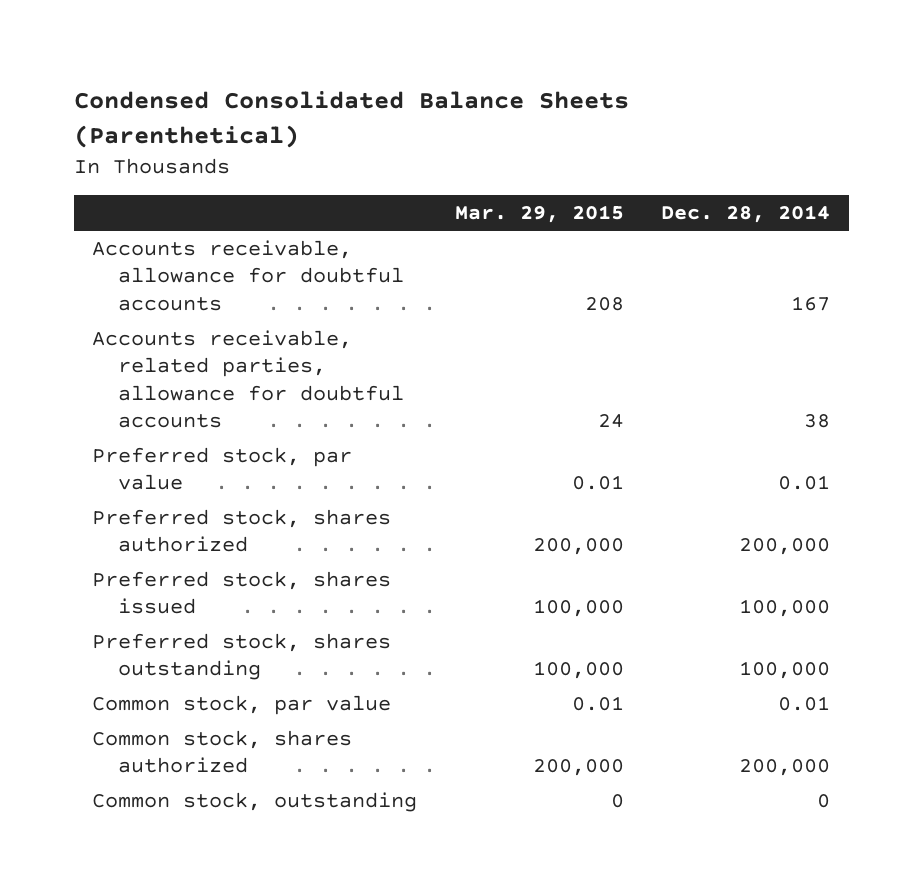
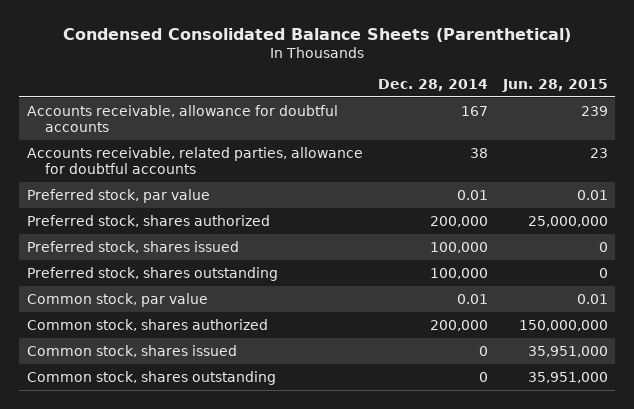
- | Mar. 29, 2015 | Dec. 28, 2014
+ | Dec. 28, 2014 | Jun. 28, 2015
- Common stock, outstanding | 0 | 0
+ Common stock, shares issued | 0 | 35,951,000
+ Common stock, shares outstanding | 0 | 35,951,000

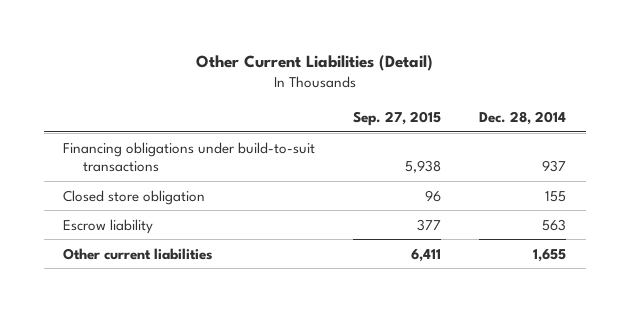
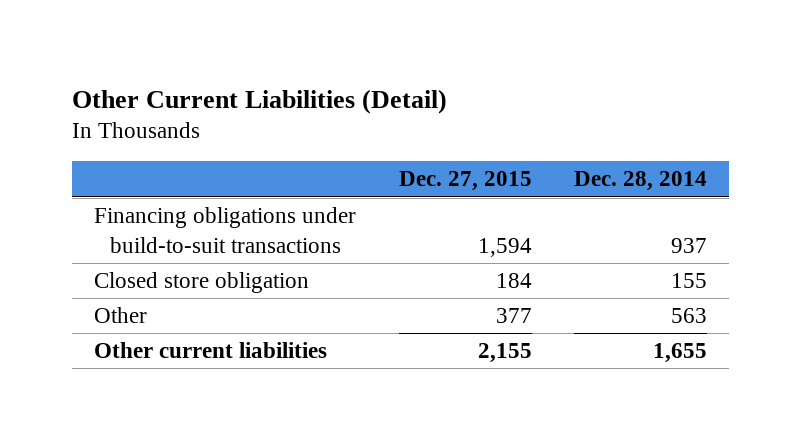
- | Sep. 27, 2015 | Dec. 28, 2014
+ | Dec. 27, 2015 | Dec. 28, 2014
- Escrow liability | 377 | 563
+ Other | 377 | 563

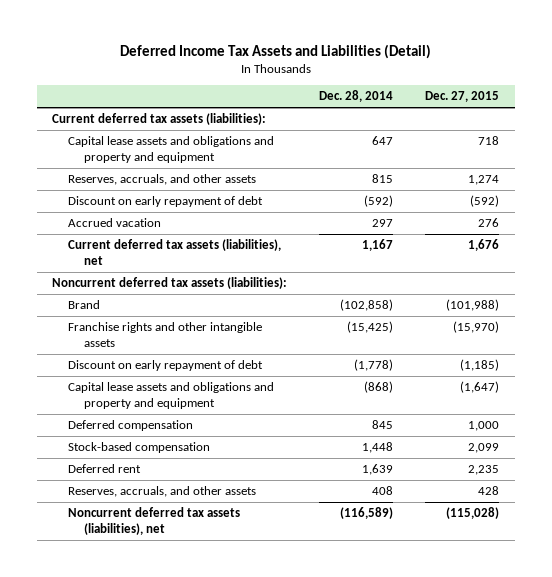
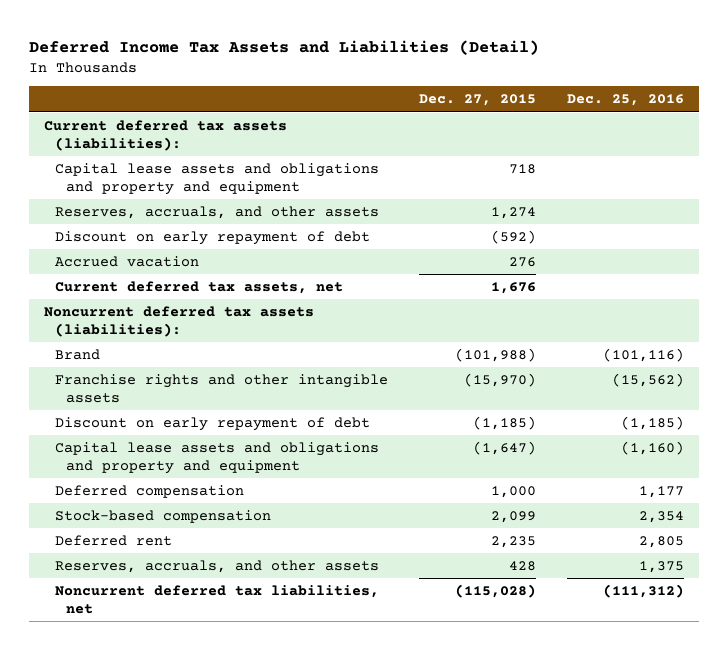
- | Dec. 28, 2014 | Dec. 27, 2015
+ | Dec. 27, 2015 | Dec. 25, 2016
- Current deferred tax assets (liabilities), net | 1,167 | 1,676
+ Current deferred tax assets, net | 1,676 |
- Noncurrent deferred tax assets (liabilities), net | (116,589) | (115,028)
+ Noncurrent deferred tax liabilities, net | (115,028) | (111,312)

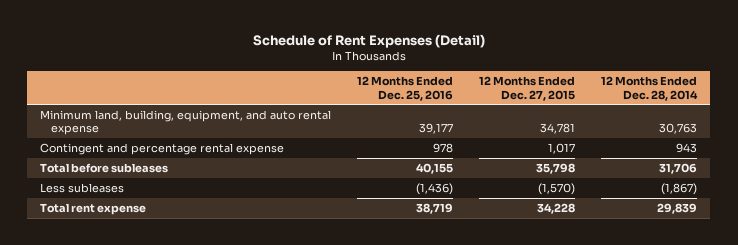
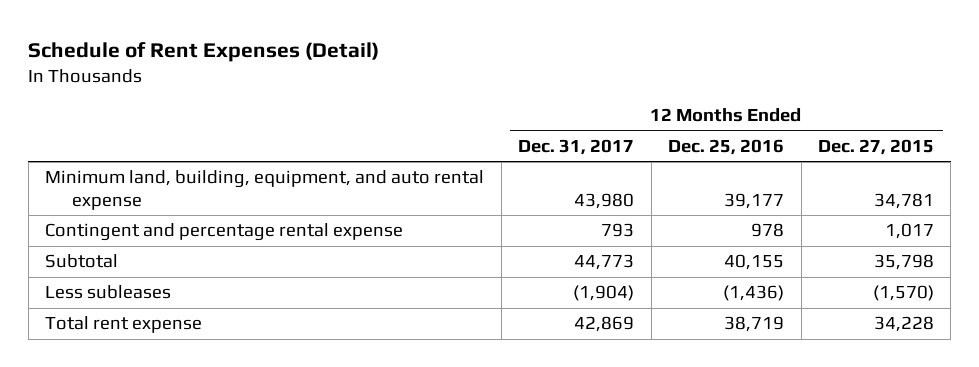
- | 12 Months Ended Dec. 25, 2016 | 12 Months Ended Dec. 27, 2015 | 12 Months Ended Dec. 28, 2014
+ | 12 Months Ended Dec. 31, 2017 | 12 Months Ended Dec. 25, 2016 | 12 Months Ended Dec. 27, 2015
- Total before subleases | 40,155 | 35,798 | 31,706
+ Subtotal | 44,773 | 40,155 | 35,798

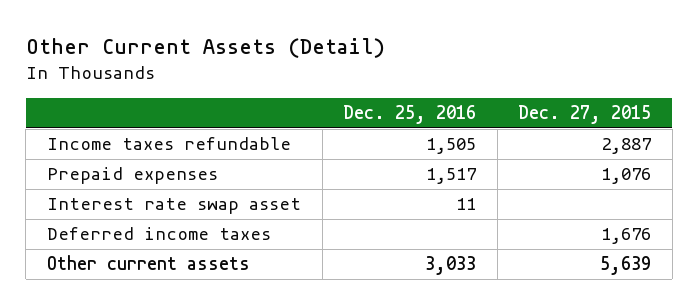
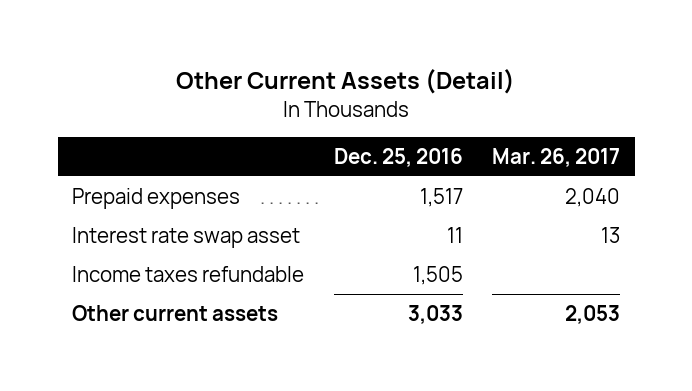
- | Dec. 25, 2016 | Dec. 27, 2015
+ | Dec. 25, 2016 | Mar. 26, 2017
- Deferred income taxes | | 1,676
moved down: Income taxes refundable | 1,505 |

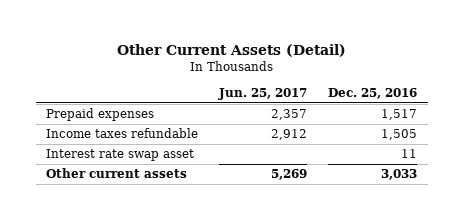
- | Dec. 25, 2016 | Mar. 26, 2017
+ | Jun. 25, 2017 | Dec. 25, 2016
moved down: Interest rate swap asset | | 11

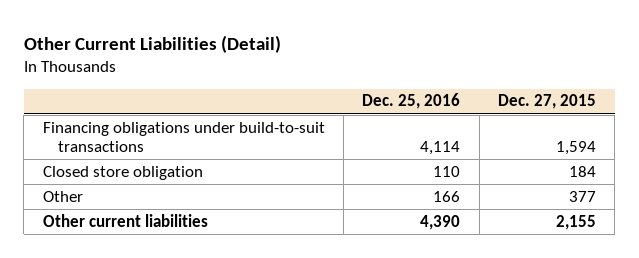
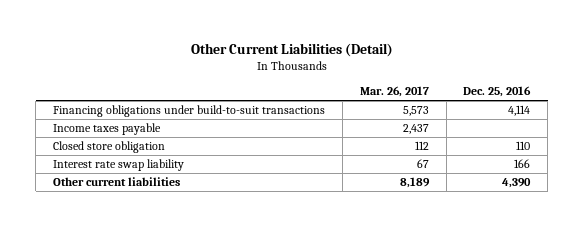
- | Dec. 25, 2016 | Dec. 27, 2015
+ | Mar. 26, 2017 | Dec. 25, 2016
+ Income taxes payable | 2,437 |
- Other | 166 | 377
+ Interest rate swap liability | 67 | 166

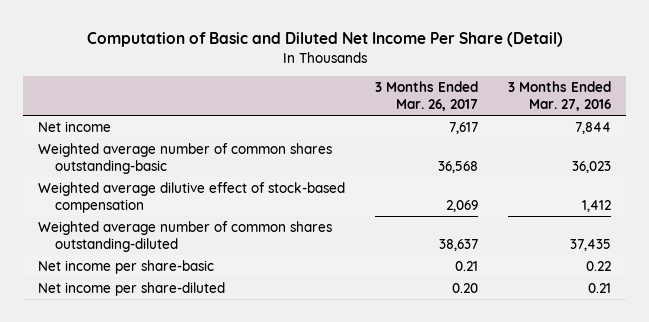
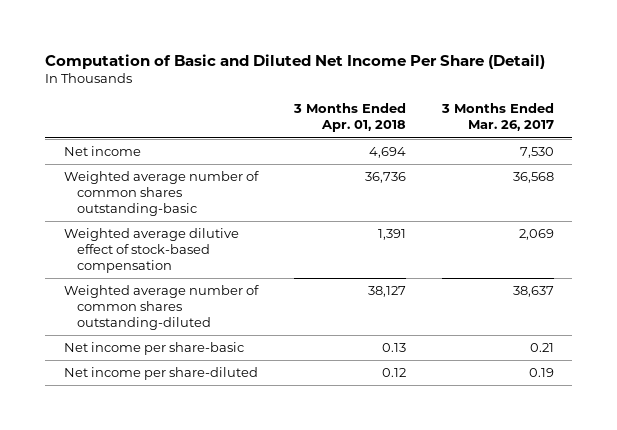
- | 3 Months Ended Mar. 26, 2017 | 3 Months Ended Mar. 27, 2016
+ | 3 Months Ended Apr. 01, 2018 | 3 Months Ended Mar. 26, 2017
- Net income | 7,617 | 7,844
+ Net income | 4,694 | 7,530
- Net income per share-diluted | 0.20 | 0.21
+ Net income per share-diluted | 0.12 | 0.19

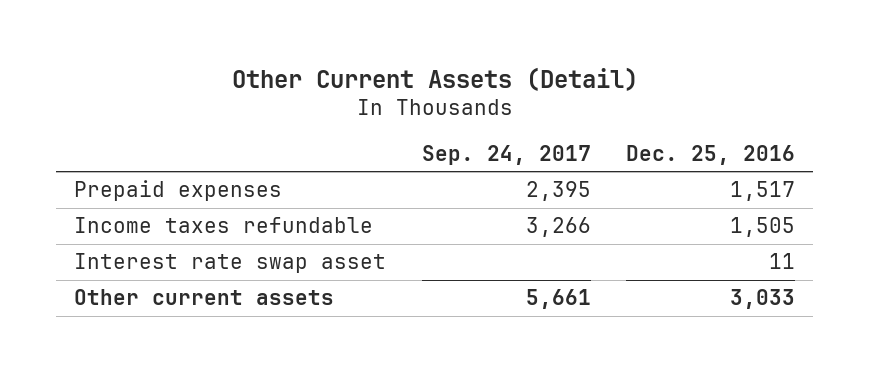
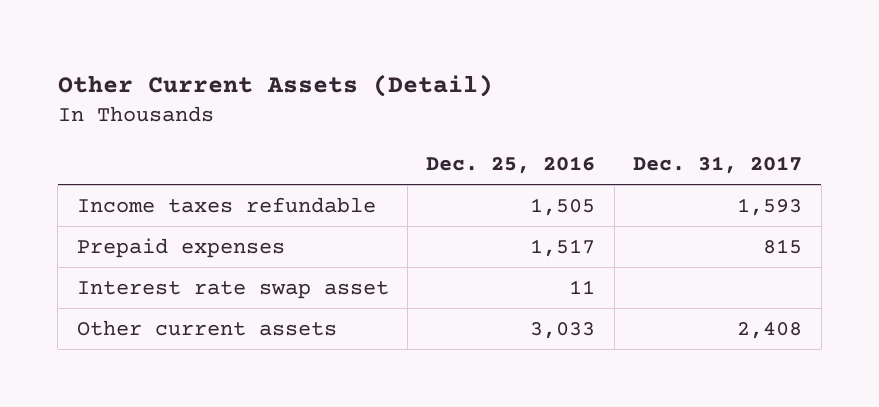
- | Sep. 24, 2017 | Dec. 25, 2016
+ | Dec. 25, 2016 | Dec. 31, 2017
moved down: Prepaid expenses | 1,517 | 815

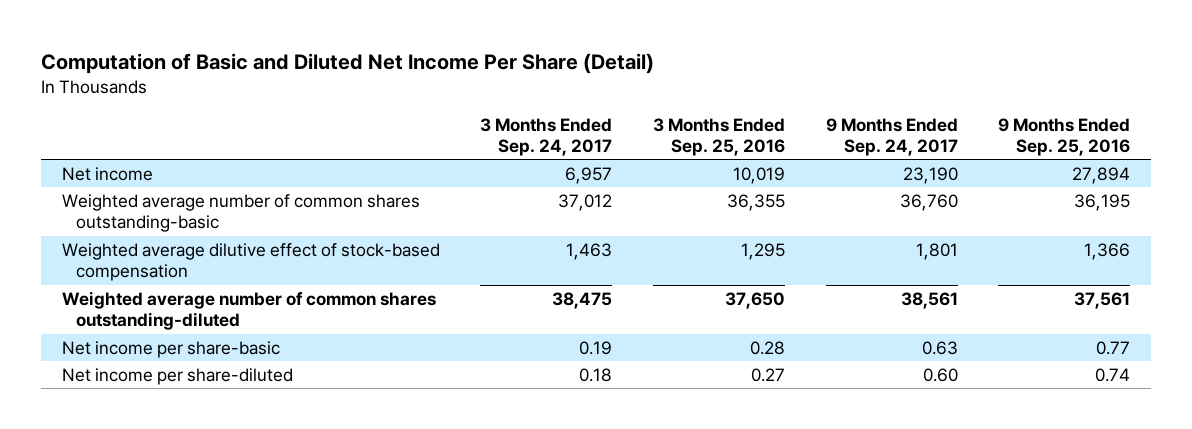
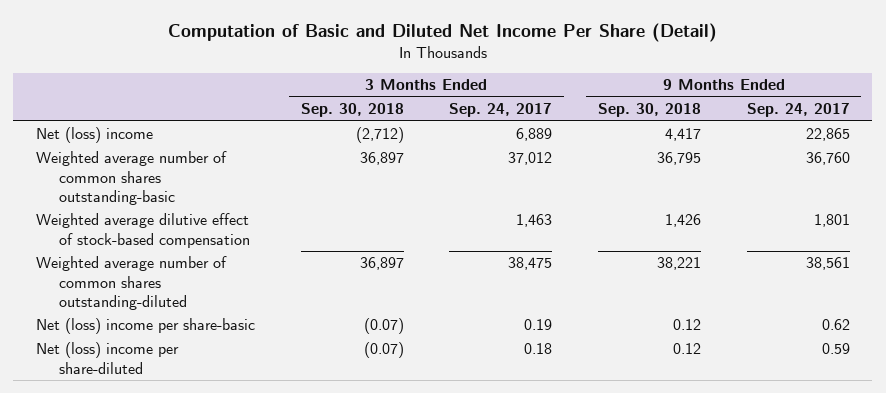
- | 3 Months Ended Sep. 24, 2017 | 3 Months Ended Sep. 25, 2016 | 9 Months Ended Sep. 24, 2017 | 9 Months Ended Sep. 25, 2016
+ | 3 Months Ended Sep. 30, 2018 | 3 Months Ended Sep. 24, 2017 | 9 Months Ended Sep. 30, 2018 | 9 Months Ended Sep. 24, 2017
- Net income | 6,957 | 10,019 | 23,190 | 27,894
+ Net (loss) income | (2,712) | 6,889 | 4,417 | 22,865
- Net income per share-basic | 0.19 | 0.28 | 0.63 | 0.77
- Net income per share-diluted | 0.18 | 0.27 | 0.60 | 0.74
+ Net (loss) income per share-basic | (0.07) | 0.19 | 0.12 | 0.62
+ Net (loss) income per share-diluted | (0.07) | 0.18 | 0.12 | 0.59

